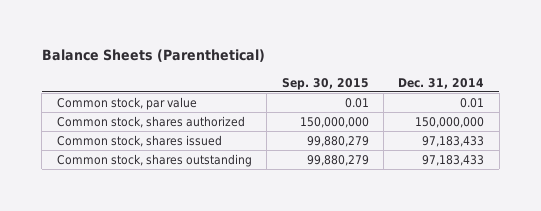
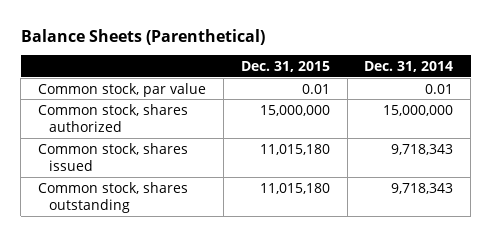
- | Sep. 30, 2015 | Dec. 31, 2014
+ | Dec. 31, 2015 | Dec. 31, 2014
- Common stock, shares authorized | 150,000,000 | 150,000,000
- Common stock, shares issued | 99,880,279 | 97,183,433
- Common stock, shares outstanding | 99,880,279 | 97,183,433
+ Common stock, shares authorized | 15,000,000 | 15,000,000
+ Common stock, shares issued | 11,015,180 | 9,718,343
+ Common stock, shares outstanding | 11,015,180 | 9,718,343

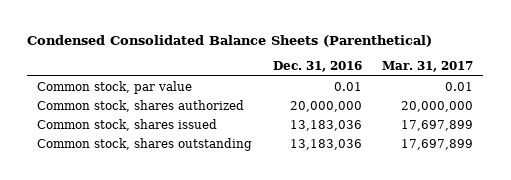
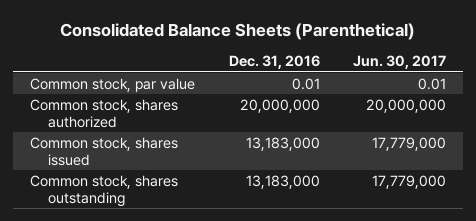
- Condensed Consolidated Balance Sheets (Parenthetical)
+ Consolidated Balance Sheets (Parenthetical)
- | Dec. 31, 2016 | Mar. 31, 2017
+ | Dec. 31, 2016 | Jun. 30, 2017
- Common stock, shares issued | 13,183,036 | 17,697,899
- Common stock, shares outstanding | 13,183,036 | 17,697,899
+ Common stock, shares issued | 13,183,000 | 17,779,000
+ Common stock, shares outstanding | 13,183,000 | 17,779,000

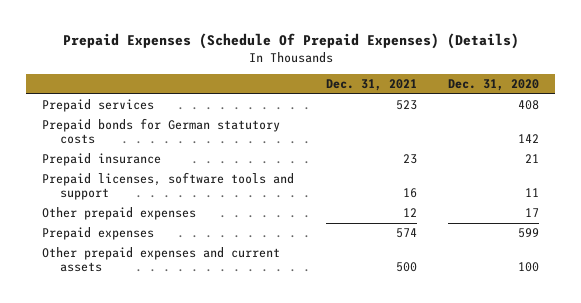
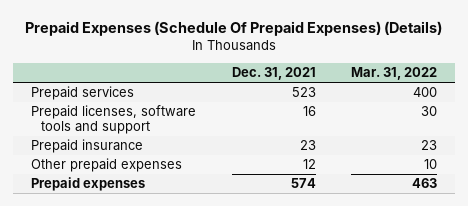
- | Dec. 31, 2021 | Dec. 31, 2020
+ | Dec. 31, 2021 | Mar. 31, 2022
- Prepaid bonds for German statutory costs | | 142
moved down: Prepaid insurance | 23 | 23
- Other prepaid expenses and current assets | 500 | 100

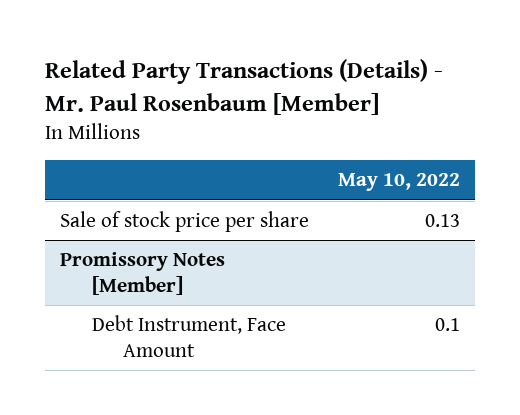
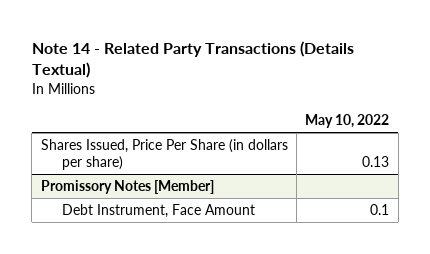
- Related Party Transactions (Details) - Mr. Paul Rosenbaum [Member]
+ Note 14 - Related Party Transactions (Details Textual)
- Sale of stock price per share | 0.13
+ Shares Issued, Price Per Share (in dollars per share) | 0.13

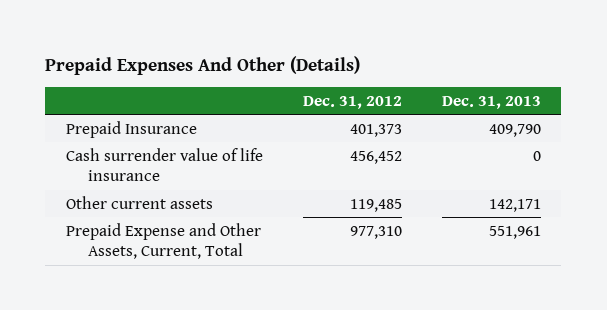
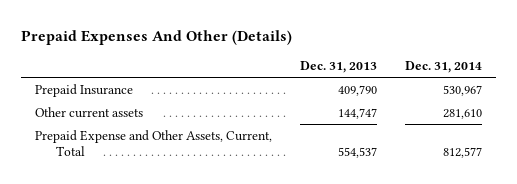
- | Dec. 31, 2012 | Dec. 31, 2013
+ | Dec. 31, 2013 | Dec. 31, 2014
- Cash surrender value of life insurance | 456,452 | 0
- Other current assets | 119,485 | 142,171
- Prepaid Expense and Other Assets, Current, Total | 977,310 | 551,961
+ Other current assets | 144,747 | 281,610
+ Prepaid Expense and Other Assets, Current, Total | 554,537 | 812,577

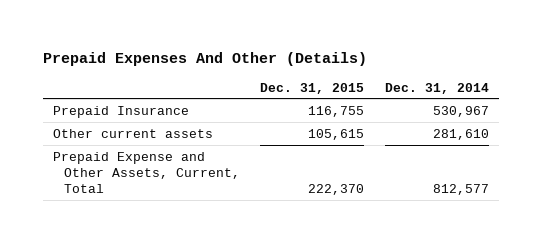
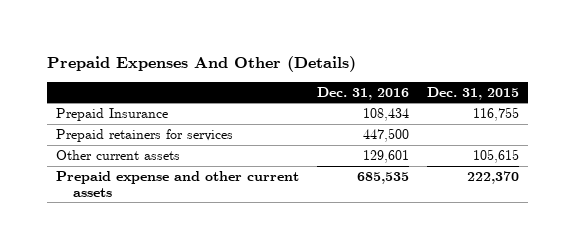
- | Dec. 31, 2015 | Dec. 31, 2014
+ | Dec. 31, 2016 | Dec. 31, 2015
+ Prepaid retainers for services | 447,500 |
- Prepaid Expense and Other Assets, Current, Total | 222,370 | 812,577
+ Prepaid expense and other current assets | 685,535 | 222,370

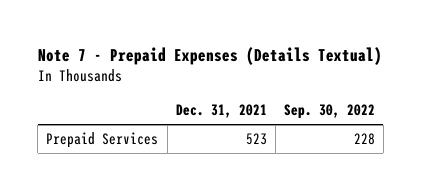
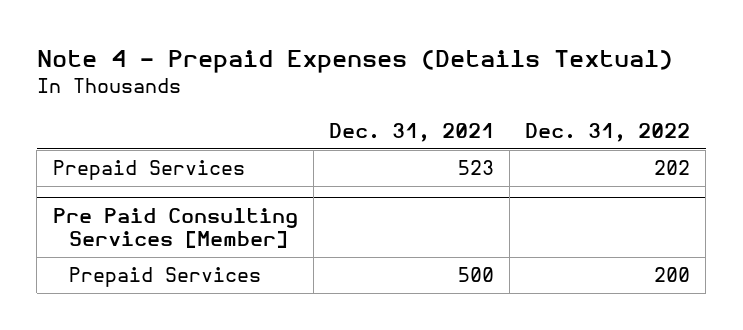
- Note 7 - Prepaid Expenses (Details Textual)
+ Note 4 - Prepaid Expenses (Details Textual)
- | Dec. 31, 2021 | Sep. 30, 2022
+ | Dec. 31, 2021 | Dec. 31, 2022
+ Pre Paid Consulting Services [Member]
+ Prepaid Services | 500 | 200

